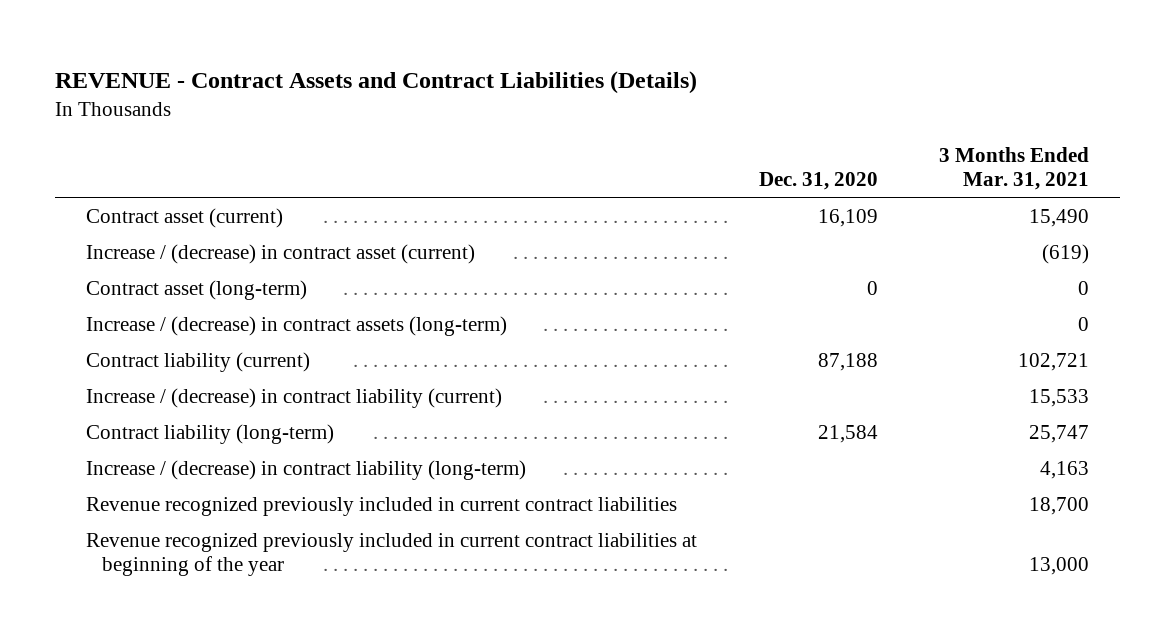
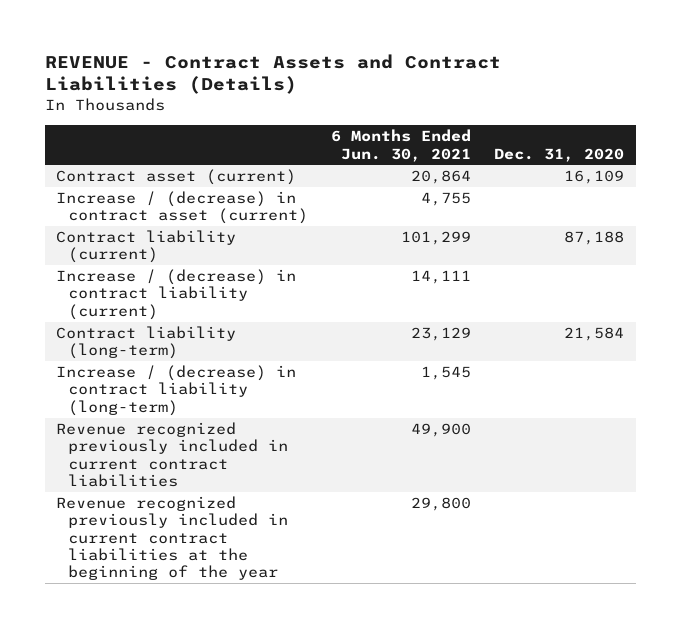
- | Dec. 31, 2020 | 3 Months Ended Mar. 31, 2021
+ | 6 Months Ended Jun. 30, 2021 | Dec. 31, 2020
- Contract asset (long-term) | 0 | 0
- Increase / (decrease) in contract assets (long-term) | | 0
- Revenue recognized previously included in current contract liabilities at beginning of the year | | 13,000
+ Revenue recognized previously included in current contract liabilities at the beginning of the year | 29,800 |

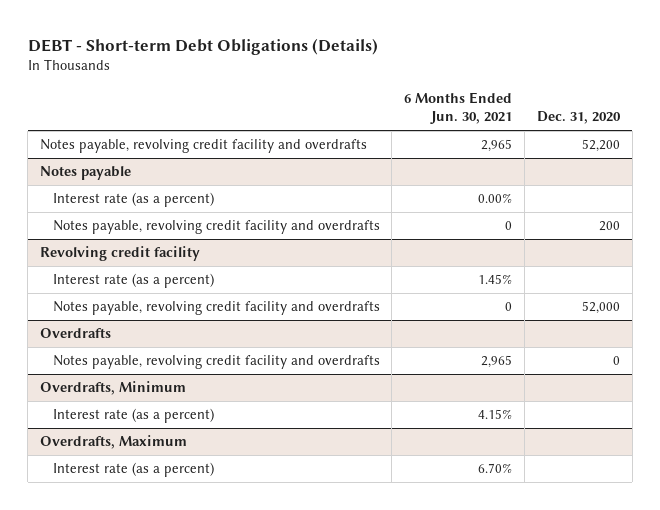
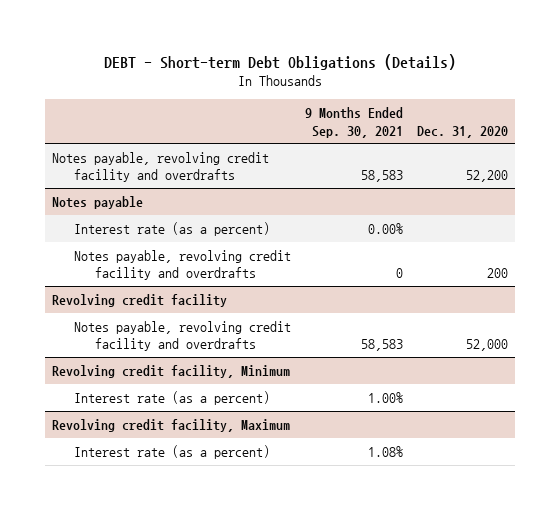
- | 6 Months Ended Jun. 30, 2021 | Dec. 31, 2020
+ | 9 Months Ended Sep. 30, 2021 | Dec. 31, 2020
@ Revolving credit facility
- Interest rate (as a percent) | 1.45% |
- Overdrafts
- Notes payable, revolving credit facility and overdrafts | 2,965 | 0
- Overdrafts, Minimum
- Interest rate (as a percent) | 4.15% |
- Overdrafts, Maximum
- Interest rate (as a percent) | 6.70% |
+ Revolving credit facility, Minimum
+ Interest rate (as a percent) | 1.00% |
+ Revolving credit facility, Maximum
+ Interest rate (as a percent) | 1.08% |

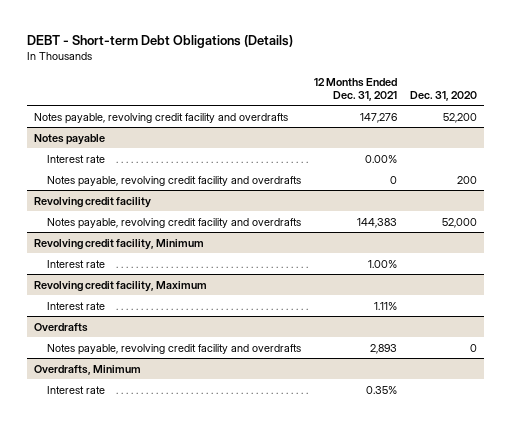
- | 9 Months Ended Sep. 30, 2021 | Dec. 31, 2020
+ | 12 Months Ended Dec. 31, 2021 | Dec. 31, 2020
@ Notes payable
- Interest rate (as a percent) | 0.00% |
+ Interest rate | 0.00% |
@ Revolving credit facility, Minimum
- Interest rate (as a percent) | 1.00% |
+ Interest rate | 1.00% |
@ Revolving credit facility, Maximum
- Interest rate (as a percent) | 1.08% |
+ Interest rate | 1.11% |
+ Overdrafts
+ Notes payable, revolving credit facility and overdrafts | 2,893 | 0
+ Overdrafts, Minimum
+ Interest rate | 0.35% |

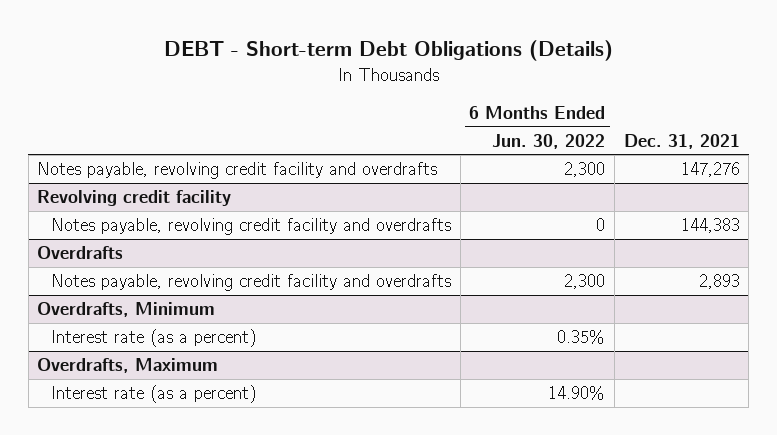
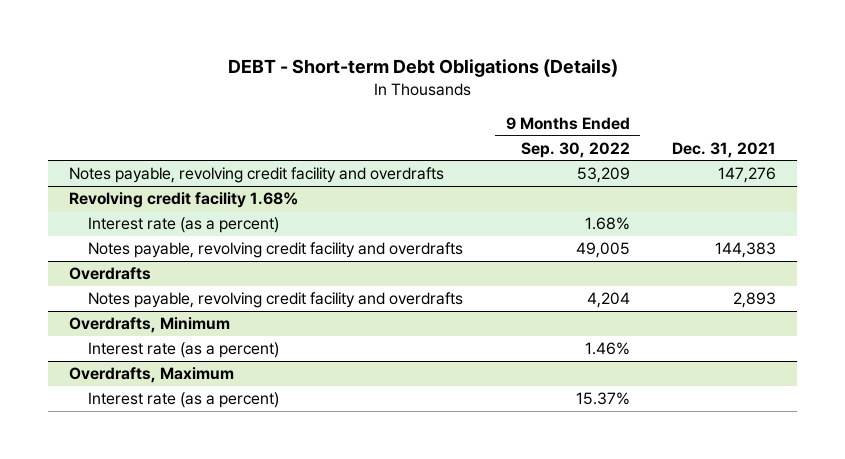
- | 6 Months Ended Jun. 30, 2022 | Dec. 31, 2021
+ | 9 Months Ended Sep. 30, 2022 | Dec. 31, 2021
- Revolving credit facility
+ Revolving credit facility 1.68%
+ Interest rate (as a percent) | 1.68% |

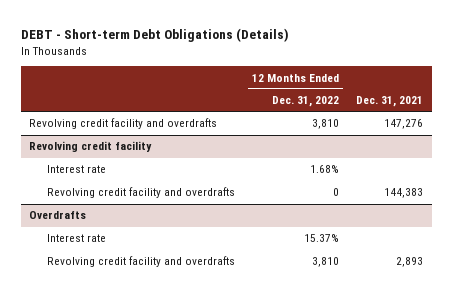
- | 9 Months Ended Sep. 30, 2022 | Dec. 31, 2021
+ | 12 Months Ended Dec. 31, 2022 | Dec. 31, 2021
- Notes payable, revolving credit facility and overdrafts | 53,209 | 147,276
- Revolving credit facility 1.68%
- Interest rate (as a percent) | 1.68% |
- Notes payable, revolving credit facility and overdrafts | 49,005 | 144,383
+ Revolving credit facility and overdrafts | 3,810 | 147,276
+ Revolving credit facility
+ Interest rate | 1.68% |
+ Revolving credit facility and overdrafts | 0 | 144,383
@ Overdrafts
- Notes payable, revolving credit facility and overdrafts | 4,204 | 2,893
- Overdrafts, Minimum
- Interest rate (as a percent) | 1.46% |
- Overdrafts, Maximum
- Interest rate (as a percent) | 15.37% |
@ Overdrafts
+ Interest rate | 15.37% |
+ Revolving credit facility and overdrafts | 3,810 | 2,893

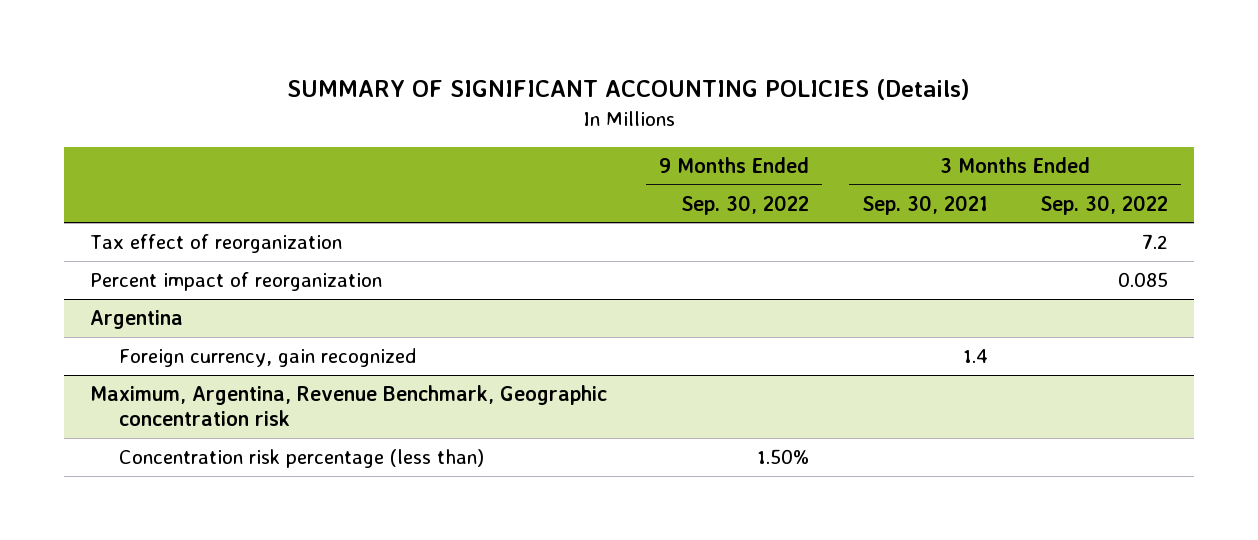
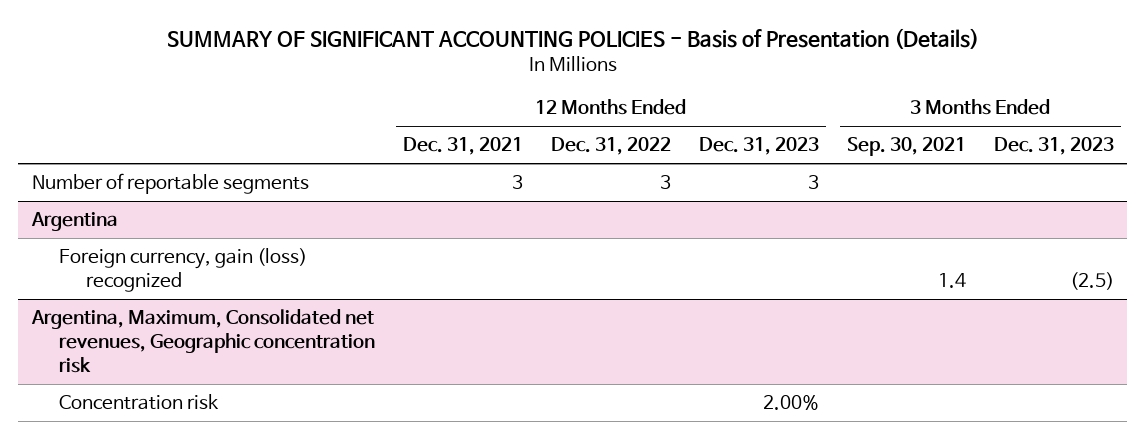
- SUMMARY OF SIGNIFICANT ACCOUNTING POLICIES (Details)
+ SUMMARY OF SIGNIFICANT ACCOUNTING POLICIES - Basis of Presentation (Details)
- | 9 Months Ended Sep. 30, 2022 | 3 Months Ended Sep. 30, 2021 | 3 Months Ended Sep. 30, 2022
+ | 12 Months Ended Dec. 31, 2021 | 12 Months Ended Dec. 31, 2022 | 12 Months Ended Dec. 31, 2023 | 3 Months Ended Sep. 30, 2021 | 3 Months Ended Dec. 31, 2023
- Tax effect of reorganization | | | 7.2
- Percent impact of reorganization | | | 0.085
+ Number of reportable segments | 3 | 3 | 3 | |
@ Argentina
- Foreign currency, gain recognized | | 1.4 |
- Maximum, Argentina, Revenue Benchmark, Geographic concentration risk
- Concentration risk percentage (less than) | 1.50% | |
@ Argentina
+ Foreign currency, gain (loss) recognized | | | | 1.4 | (2.5)
+ Argentina, Maximum, Consolidated net revenues, Geographic concentration risk
+ Concentration risk | | | 2.00% | |

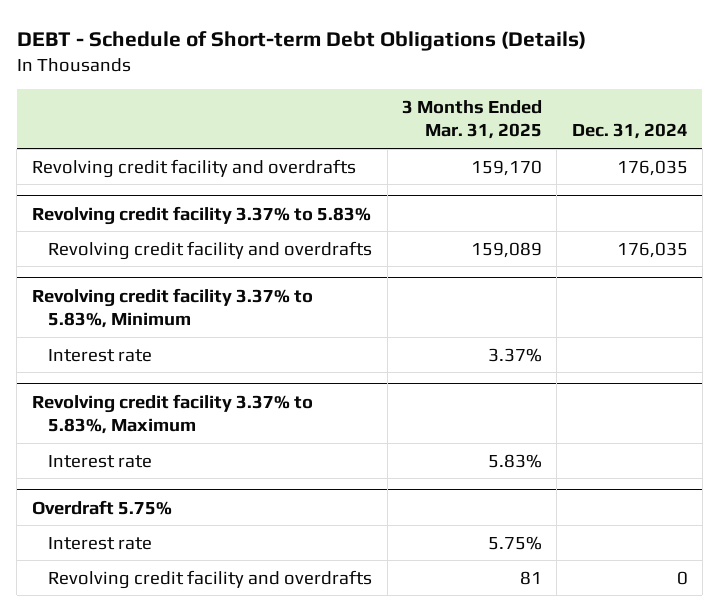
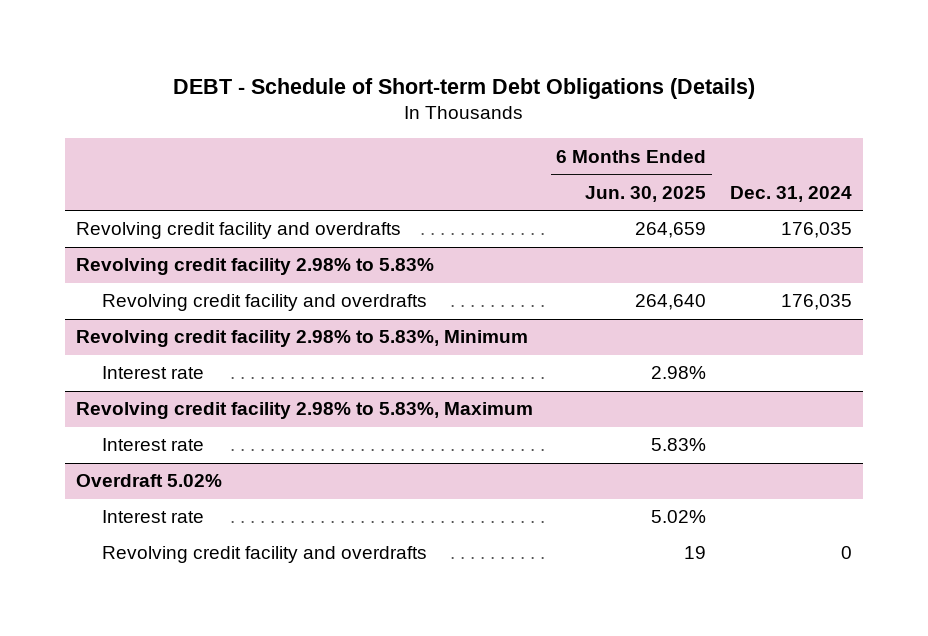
- | 3 Months Ended Mar. 31, 2025 | Dec. 31, 2024
+ | 6 Months Ended Jun. 30, 2025 | Dec. 31, 2024
- Revolving credit facility 3.37% to 5.83%
+ Revolving credit facility 2.98% to 5.83%
- Revolving credit facility 3.37% to 5.83%, Minimum
+ Revolving credit facility 2.98% to 5.83%, Minimum
- Revolving credit facility 3.37% to 5.83%, Maximum
+ Revolving credit facility 2.98% to 5.83%, Maximum
- Overdraft 5.75%
+ Overdraft 5.02%

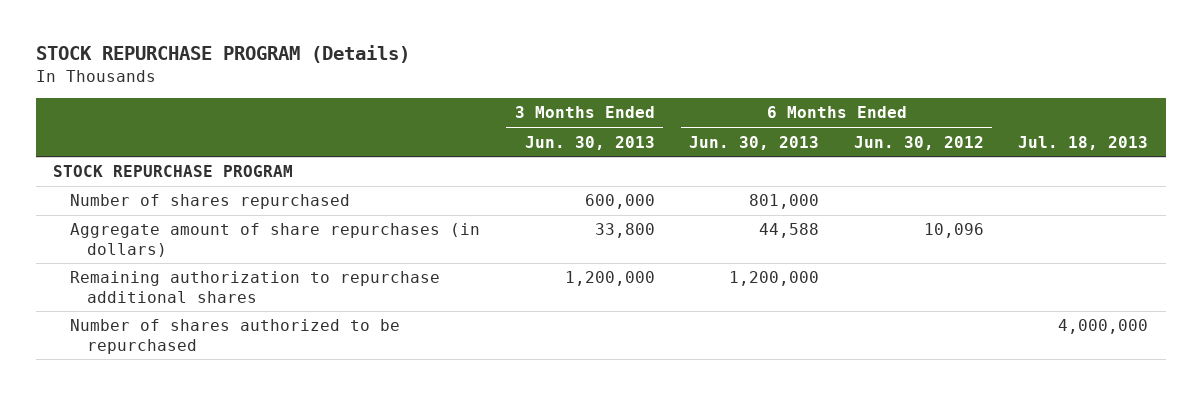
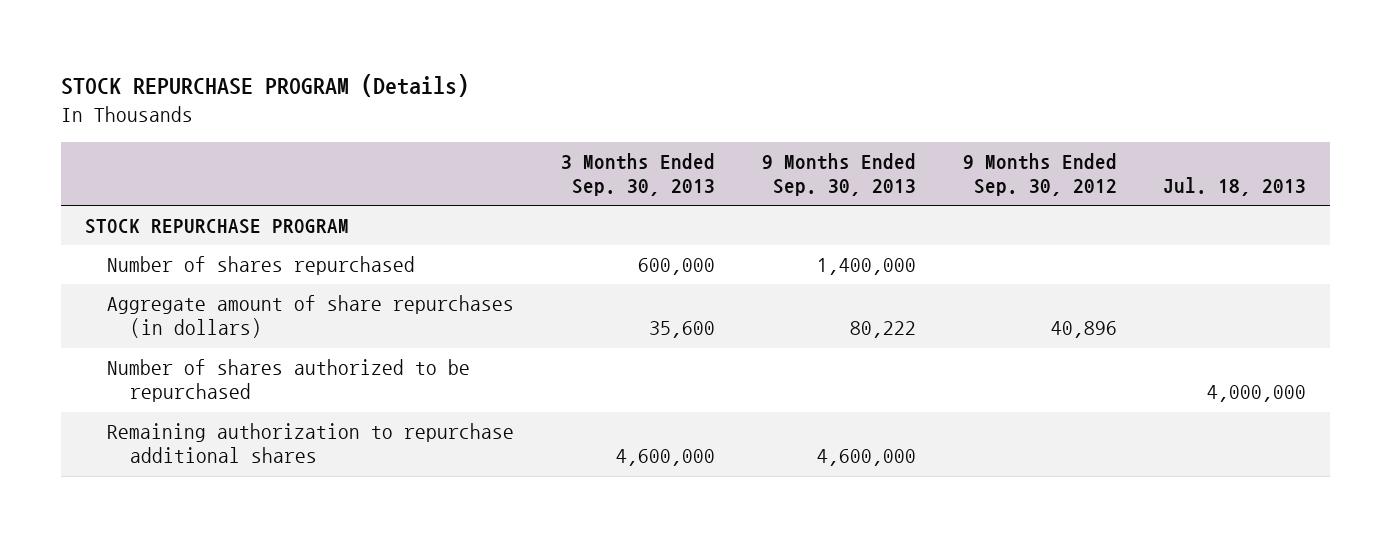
- | 3 Months Ended Jun. 30, 2013 | 6 Months Ended Jun. 30, 2013 | 6 Months Ended Jun. 30, 2012 | Jul. 18, 2013
+ | 3 Months Ended Sep. 30, 2013 | 9 Months Ended Sep. 30, 2013 | 9 Months Ended Sep. 30, 2012 | Jul. 18, 2013
moved down: Remaining authorization to repurchase additional shares | 4,600,000 | 4,600,000 | |

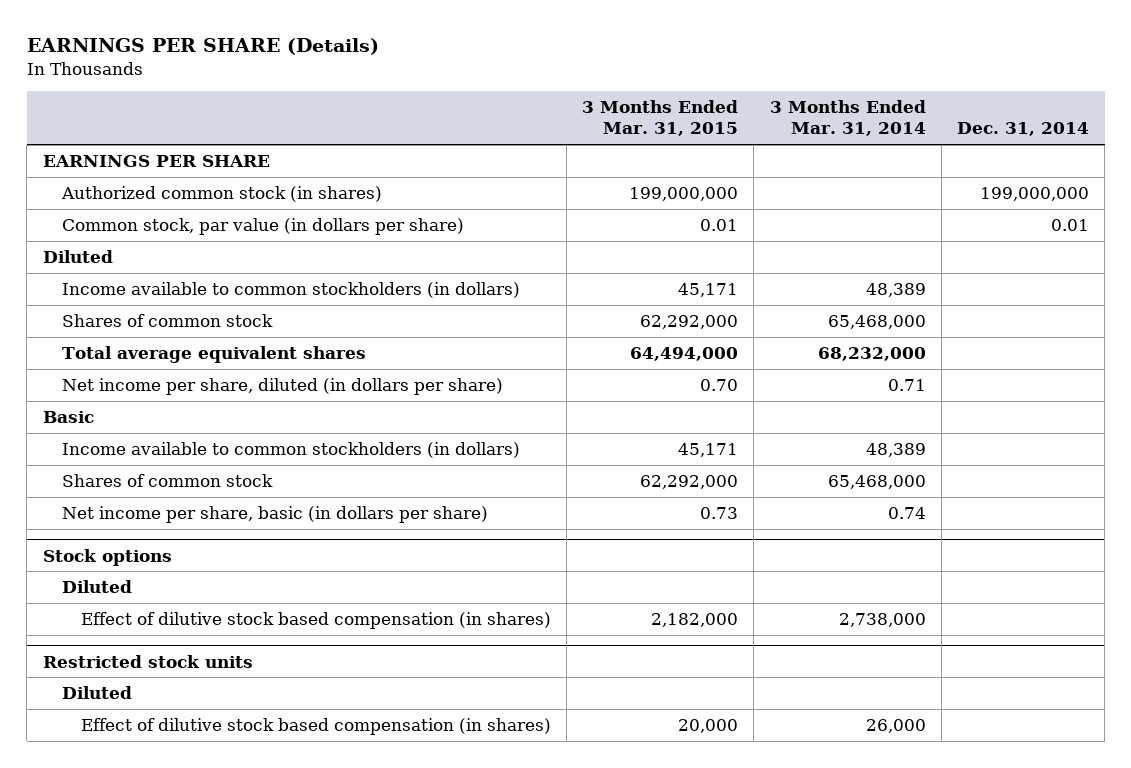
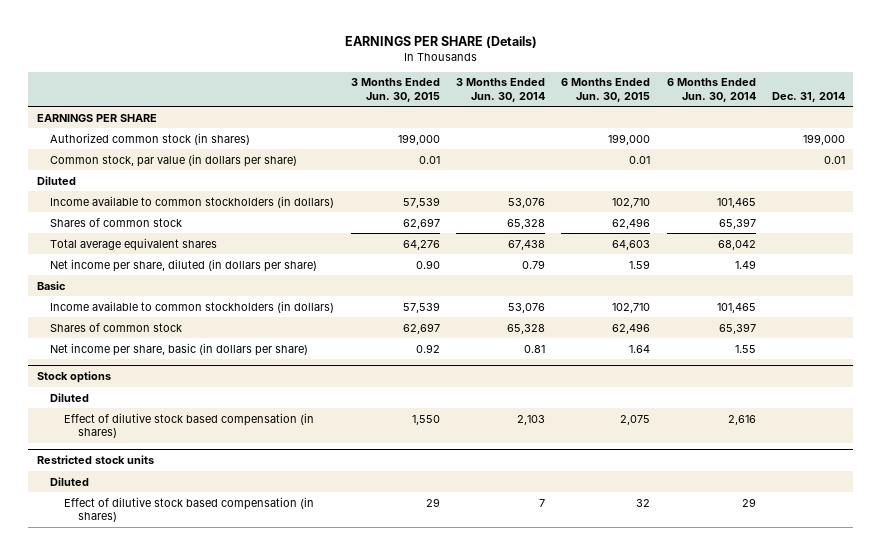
- | 3 Months Ended Mar. 31, 2015 | 3 Months Ended Mar. 31, 2014 | Dec. 31, 2014
+ | 3 Months Ended Jun. 30, 2015 | 3 Months Ended Jun. 30, 2014 | 6 Months Ended Jun. 30, 2015 | 6 Months Ended Jun. 30, 2014 | Dec. 31, 2014
- Authorized common stock (in shares) | 199,000,000 | | 199,000,000
+ Authorized common stock (in shares) | 199,000 | | 199,000 | | 199,000

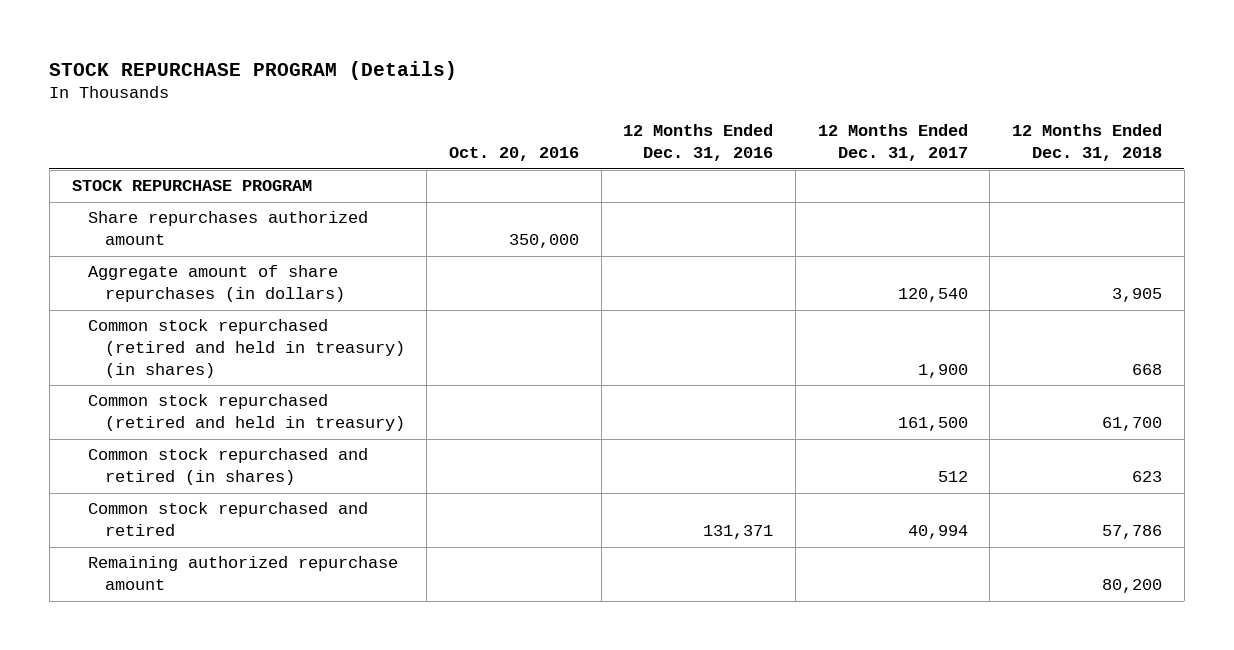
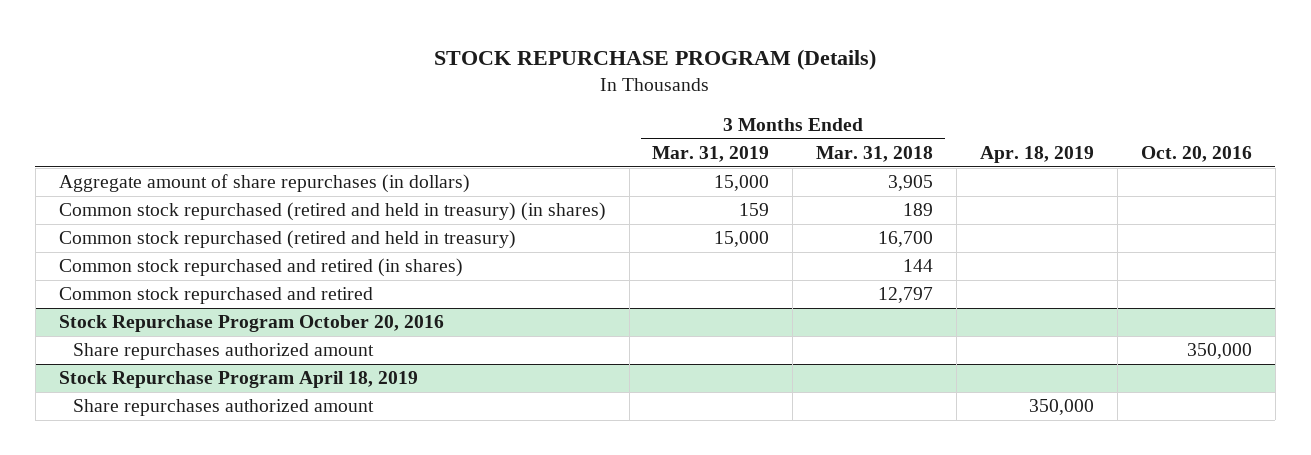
- | Oct. 20, 2016 | 12 Months Ended Dec. 31, 2016 | 12 Months Ended Dec. 31, 2017 | 12 Months Ended Dec. 31, 2018
+ | 3 Months Ended Mar. 31, 2019 | 3 Months Ended Mar. 31, 2018 | Apr. 18, 2019 | Oct. 20, 2016
- STOCK REPURCHASE PROGRAM
- Share repurchases authorized amount | 350,000 | | |
- Remaining authorized repurchase amount | | | | 80,200
+ Stock Repurchase Program October 20, 2016
+ Share repurchases authorized amount | | | | 350,000
+ Stock Repurchase Program April 18, 2019
+ Share repurchases authorized amount | | | 350,000 |

